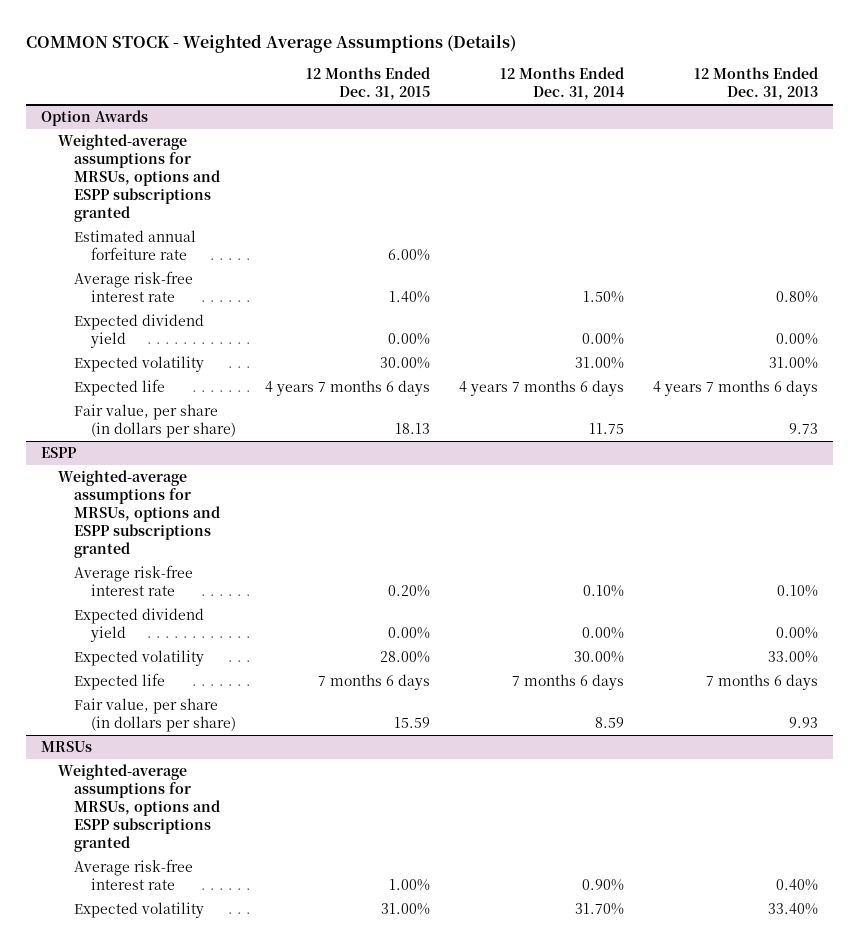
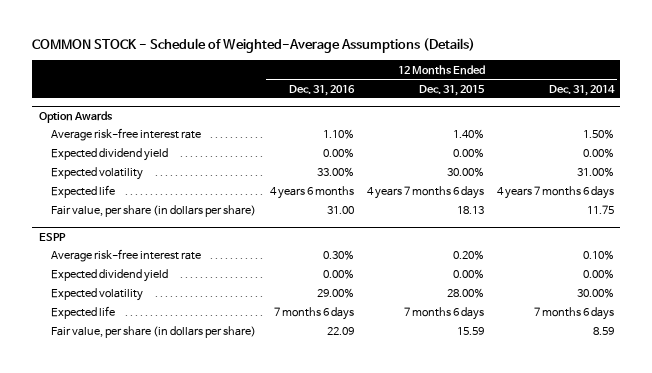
- COMMON STOCK - Weighted Average Assumptions (Details)
+ COMMON STOCK - Schedule of Weighted-Average Assumptions (Details)
- | 12 Months Ended Dec. 31, 2015 | 12 Months Ended Dec. 31, 2014 | 12 Months Ended Dec. 31, 2013
+ | 12 Months Ended Dec. 31, 2016 | 12 Months Ended Dec. 31, 2015 | 12 Months Ended Dec. 31, 2014
@ Option Awards
- Weighted-average assumptions for MRSUs, options and ESPP subscriptions granted
- Estimated annual forfeiture rate | 6.00% | |
@ ESPP
- Weighted-average assumptions for MRSUs, options and ESPP subscriptions granted
- MRSUs
- Weighted-average assumptions for MRSUs, options and ESPP subscriptions granted
- Average risk-free interest rate | 1.00% | 0.90% | 0.40%
- Expected volatility | 31.00% | 31.70% | 33.40%

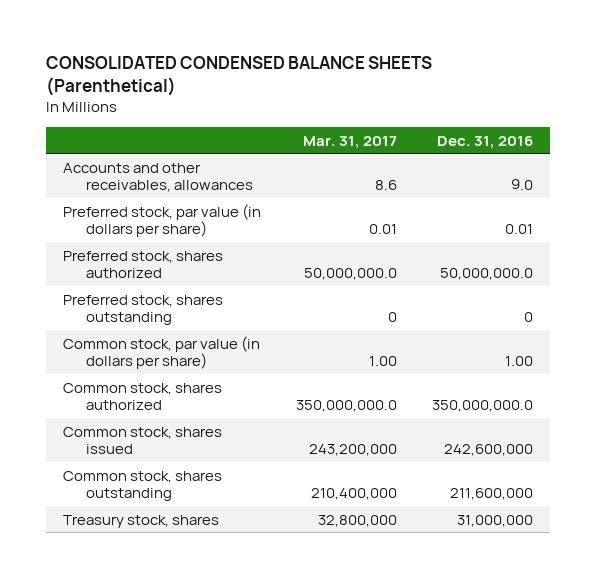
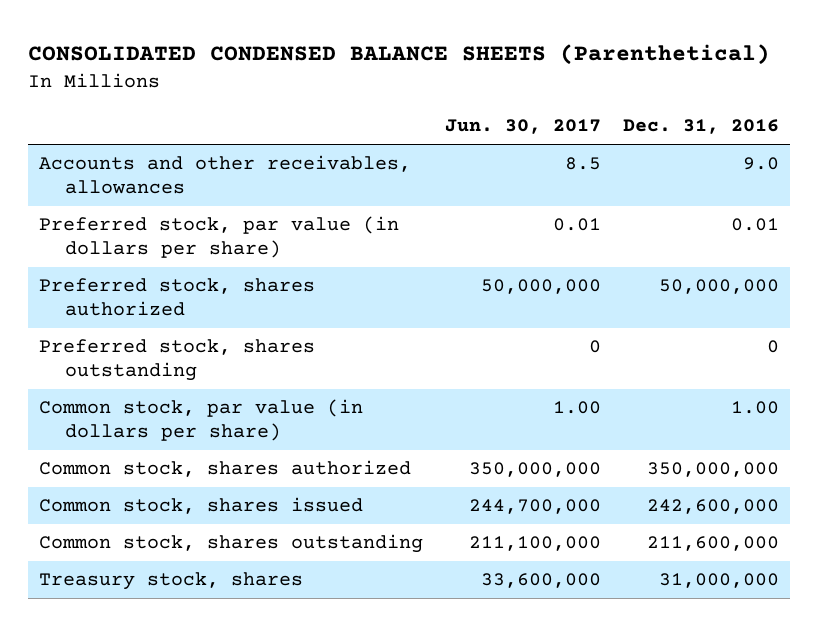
- | Mar. 31, 2017 | Dec. 31, 2016
+ | Jun. 30, 2017 | Dec. 31, 2016
- Preferred stock, shares authorized | 50,000,000.0 | 50,000,000.0
+ Preferred stock, shares authorized | 50,000,000 | 50,000,000
- Common stock, shares authorized | 350,000,000.0 | 350,000,000.0
+ Common stock, shares authorized | 350,000,000 | 350,000,000

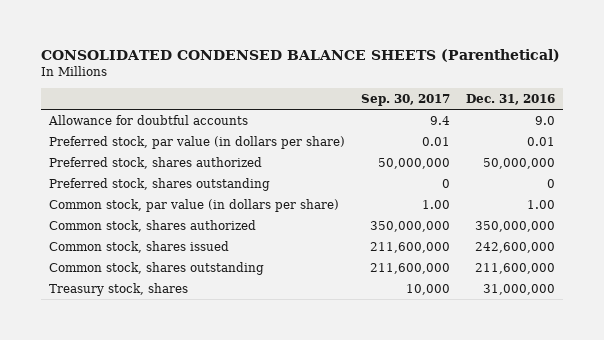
- | Jun. 30, 2017 | Dec. 31, 2016
+ | Sep. 30, 2017 | Dec. 31, 2016
- Accounts and other receivables, allowances | 8.5 | 9.0
+ Allowance for doubtful accounts | 9.4 | 9.0

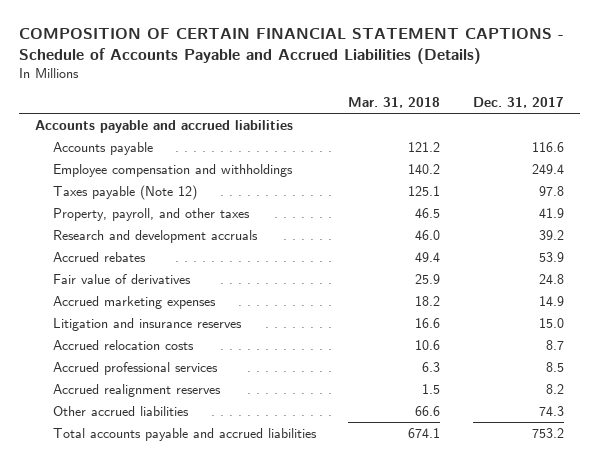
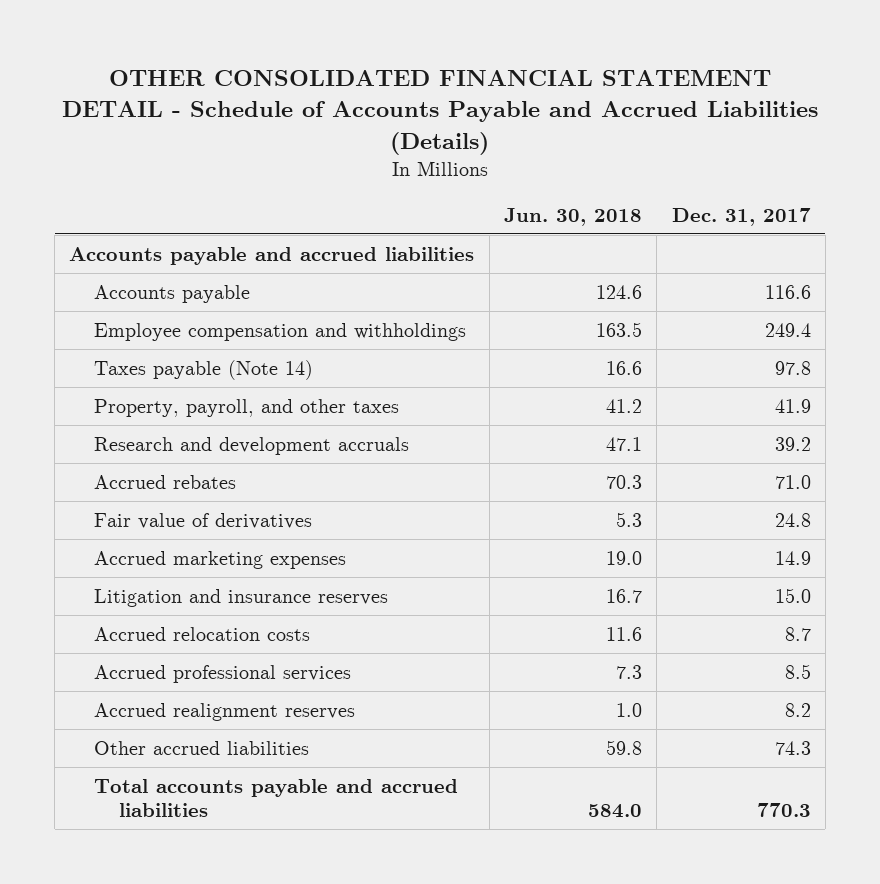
- COMPOSITION OF CERTAIN FINANCIAL STATEMENT CAPTIONS - Schedule of Accounts Payable and Accrued Liabilities (Details)
+ OTHER CONSOLIDATED FINANCIAL STATEMENT DETAIL - Schedule of Accounts Payable and Accrued Liabilities (Details)
- | Mar. 31, 2018 | Dec. 31, 2017
+ | Jun. 30, 2018 | Dec. 31, 2017
- Taxes payable (Note 12) | 125.1 | 97.8
+ Taxes payable (Note 14) | 16.6 | 97.8
- Accrued rebates | 49.4 | 53.9
+ Accrued rebates | 70.3 | 71.0
- Total accounts payable and accrued liabilities | 674.1 | 753.2
+ Total accounts payable and accrued liabilities | 584.0 | 770.3

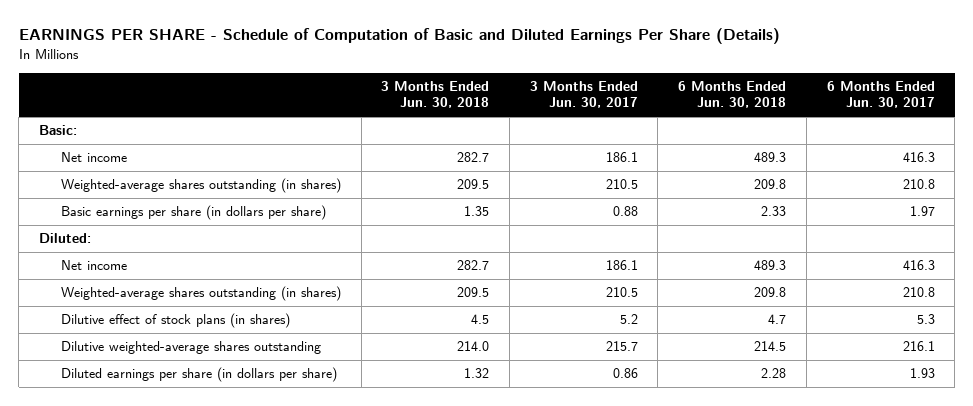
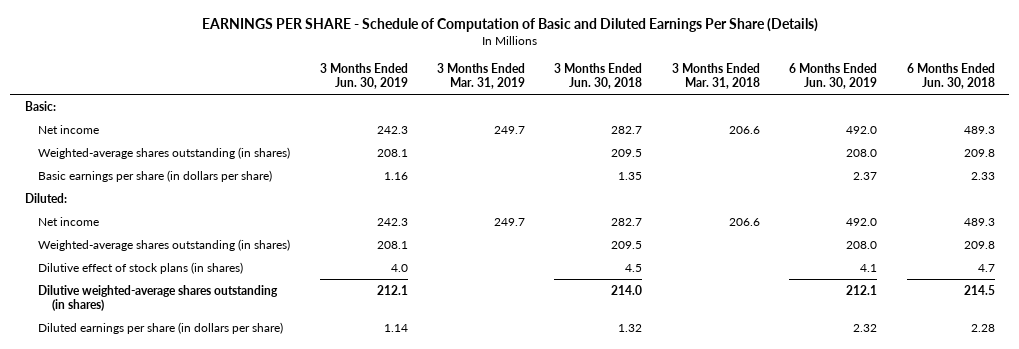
- | 3 Months Ended Jun. 30, 2018 | 3 Months Ended Jun. 30, 2017 | 6 Months Ended Jun. 30, 2018 | 6 Months Ended Jun. 30, 2017
+ | 3 Months Ended Jun. 30, 2019 | 3 Months Ended Mar. 31, 2019 | 3 Months Ended Jun. 30, 2018 | 3 Months Ended Mar. 31, 2018 | 6 Months Ended Jun. 30, 2019 | 6 Months Ended Jun. 30, 2018
- Dilutive weighted-average shares outstanding | 214.0 | 215.7 | 214.5 | 216.1
+ Dilutive weighted-average shares outstanding (in shares) | 212.1 | | 214.0 | | 212.1 | 214.5

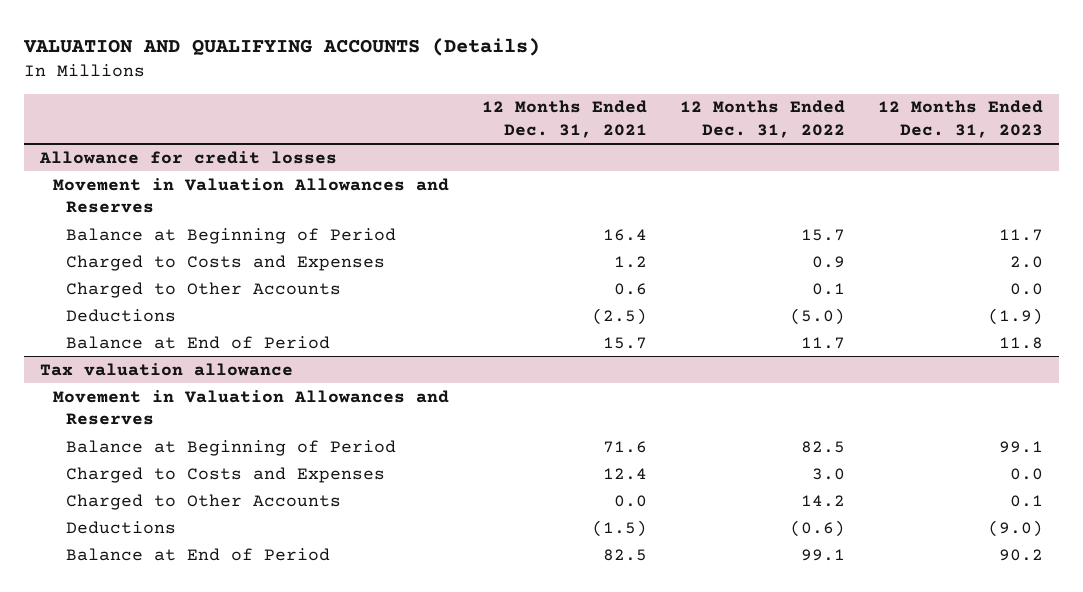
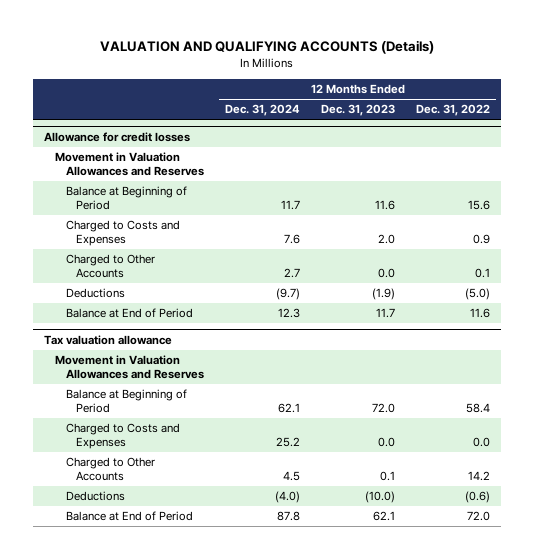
- | 12 Months Ended Dec. 31, 2021 | 12 Months Ended Dec. 31, 2022 | 12 Months Ended Dec. 31, 2023
+ | 12 Months Ended Dec. 31, 2024 | 12 Months Ended Dec. 31, 2023 | 12 Months Ended Dec. 31, 2022
@ Allowance for credit losses
- Balance at Beginning of Period | 16.4 | 15.7 | 11.7
+ Balance at Beginning of Period | 11.7 | 11.6 | 15.6
- Balance at End of Period | 15.7 | 11.7 | 11.8
+ Balance at End of Period | 12.3 | 11.7 | 11.6
@ Tax valuation allowance
- Balance at Beginning of Period | 71.6 | 82.5 | 99.1
- Charged to Costs and Expenses | 12.4 | 3.0 | 0.0
+ Balance at Beginning of Period | 62.1 | 72.0 | 58.4
+ Charged to Costs and Expenses | 25.2 | 0.0 | 0.0
- Deductions | (1.5) | (0.6) | (9.0)
- Balance at End of Period | 82.5 | 99.1 | 90.2
+ Deductions | (4.0) | (10.0) | (0.6)
+ Balance at End of Period | 87.8 | 62.1 | 72.0

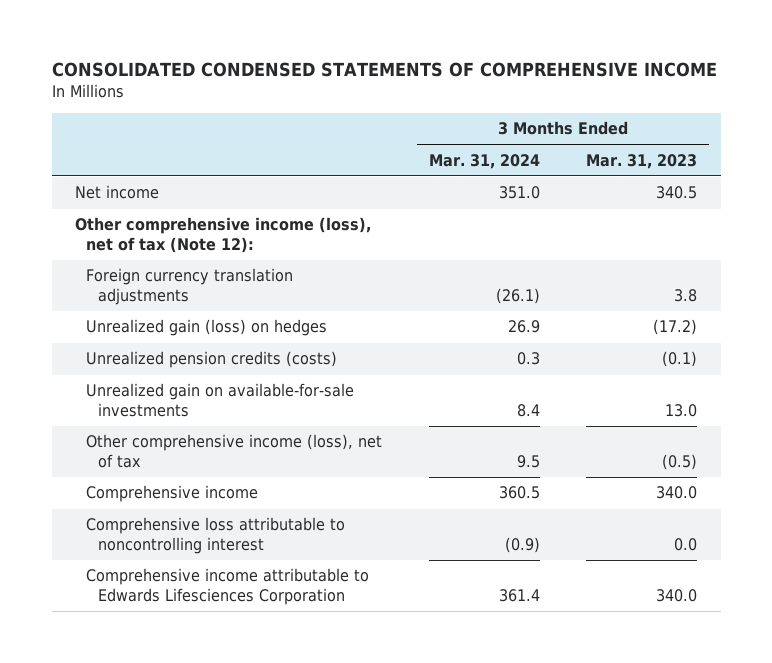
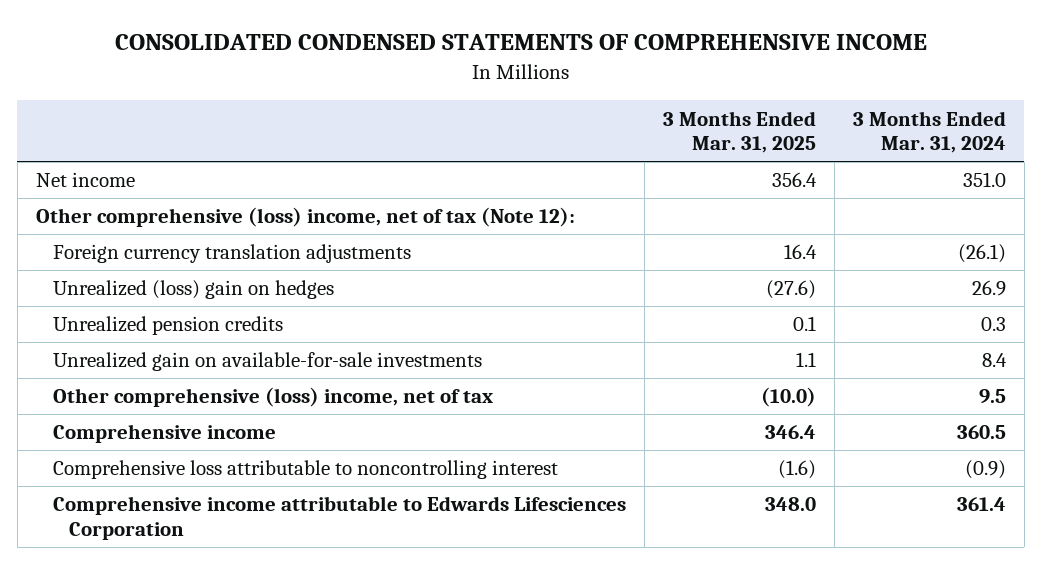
- | 3 Months Ended Mar. 31, 2024 | 3 Months Ended Mar. 31, 2023
+ | 3 Months Ended Mar. 31, 2025 | 3 Months Ended Mar. 31, 2024
- Other comprehensive income (loss), net of tax (Note 12):
+ Other comprehensive (loss) income, net of tax (Note 12):
- Unrealized gain (loss) on hedges | 26.9 | (17.2)
- Unrealized pension credits (costs) | 0.3 | (0.1)
+ Unrealized (loss) gain on hedges | (27.6) | 26.9
+ Unrealized pension credits | 0.1 | 0.3
- Other comprehensive income (loss), net of tax | 9.5 | (0.5)
+ Other comprehensive (loss) income, net of tax | (10.0) | 9.5

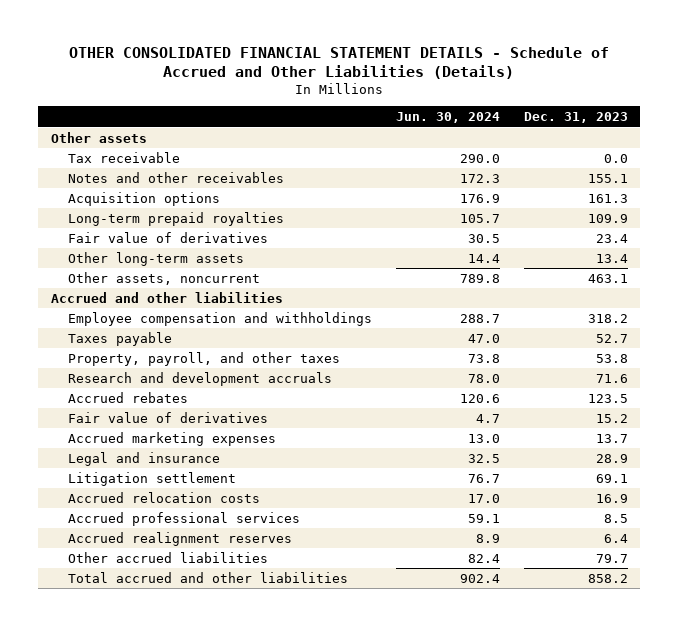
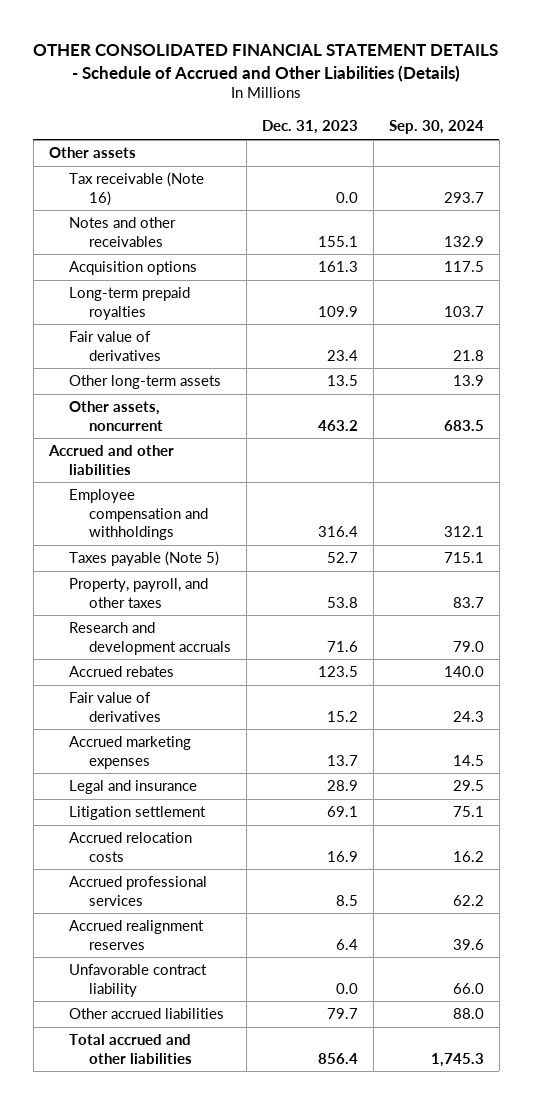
- | Jun. 30, 2024 | Dec. 31, 2023
+ | Dec. 31, 2023 | Sep. 30, 2024
- Tax receivable | 290.0 | 0.0
+ Tax receivable (Note 16) | 0.0 | 293.7
- Other long-term assets | 14.4 | 13.4
- Other assets, noncurrent | 789.8 | 463.1
+ Other long-term assets | 13.5 | 13.9
+ Other assets, noncurrent | 463.2 | 683.5
- Employee compensation and withholdings | 288.7 | 318.2
- Taxes payable | 47.0 | 52.7
+ Employee compensation and withholdings | 316.4 | 312.1
+ Taxes payable (Note 5) | 52.7 | 715.1
+ Unfavorable contract liability | 0.0 | 66.0
- Total accrued and other liabilities | 902.4 | 858.2
+ Total accrued and other liabilities | 856.4 | 1,745.3

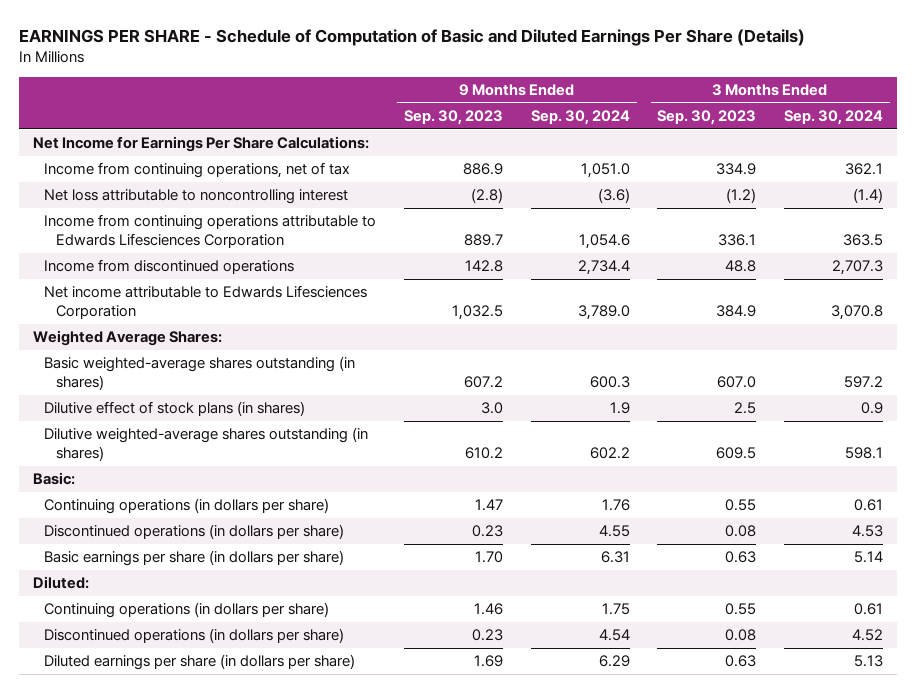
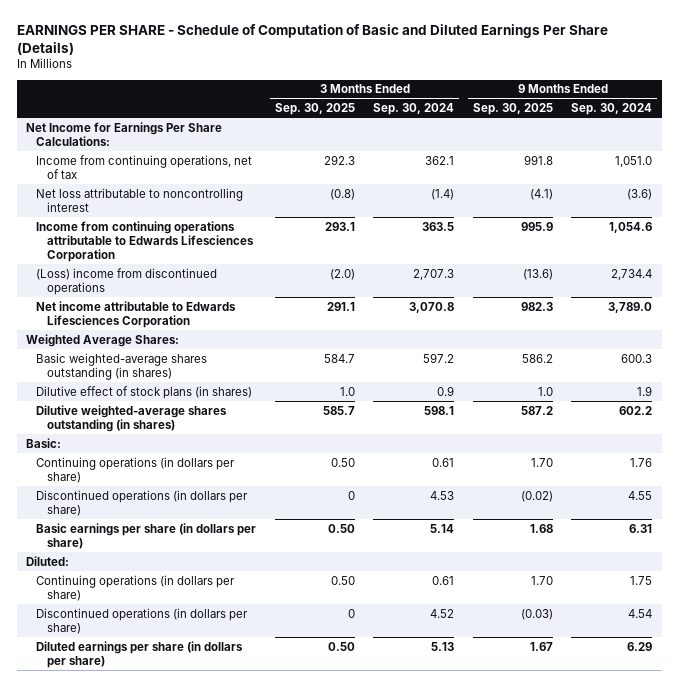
- | 9 Months Ended Sep. 30, 2023 | 9 Months Ended Sep. 30, 2024 | 3 Months Ended Sep. 30, 2023 | 3 Months Ended Sep. 30, 2024
+ | 3 Months Ended Sep. 30, 2025 | 3 Months Ended Sep. 30, 2024 | 9 Months Ended Sep. 30, 2025 | 9 Months Ended Sep. 30, 2024
- Income from discontinued operations | 142.8 | 2,734.4 | 48.8 | 2,707.3
+ (Loss) income from discontinued operations | (2.0) | 2,707.3 | (13.6) | 2,734.4

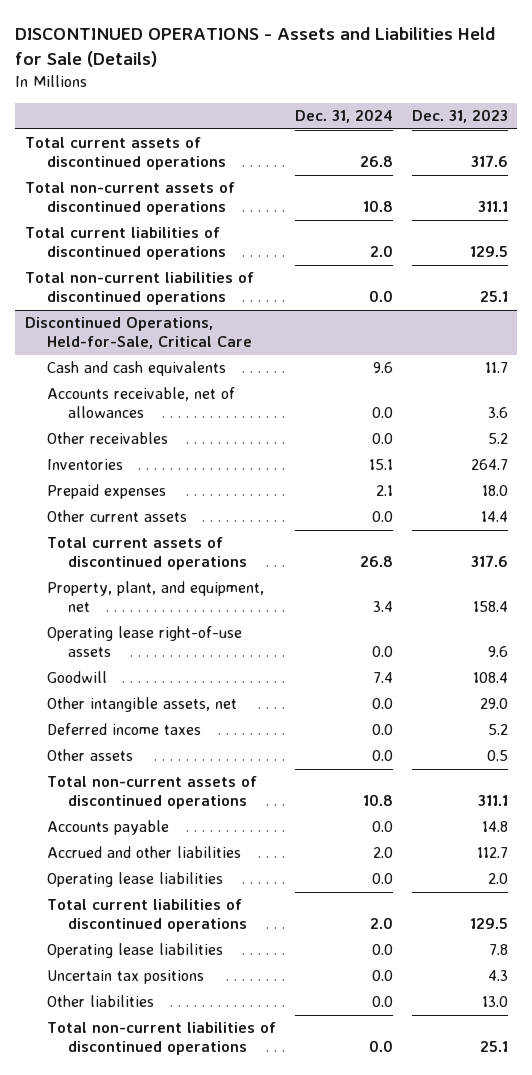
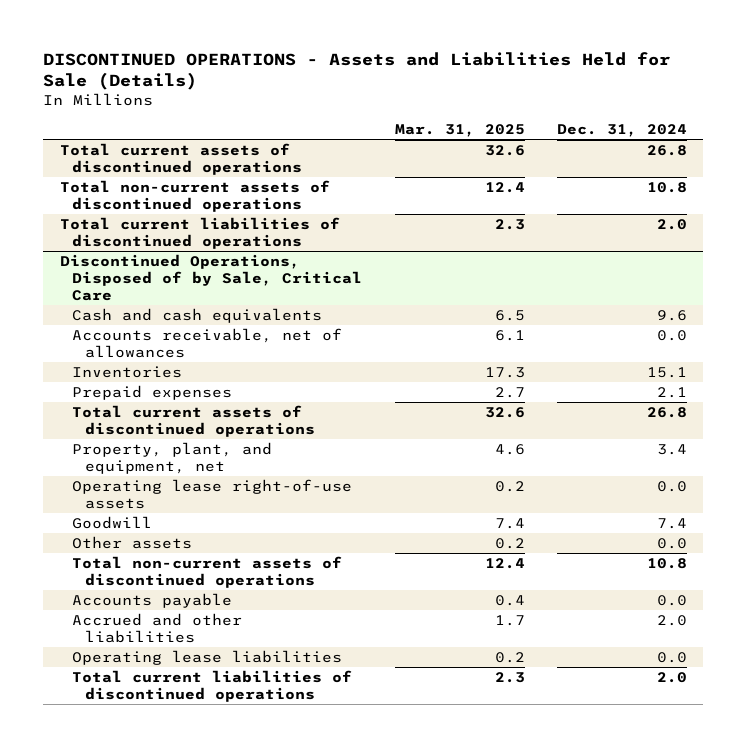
- | Dec. 31, 2024 | Dec. 31, 2023
+ | Mar. 31, 2025 | Dec. 31, 2024
- Total non-current liabilities of discontinued operations | 0.0 | 25.1
- Discontinued Operations, Held-for-Sale, Critical Care
+ Discontinued Operations, Disposed of by Sale, Critical Care
- Other receivables | 0.0 | 5.2
- Other current assets | 0.0 | 14.4
- Other intangible assets, net | 0.0 | 29.0
- Deferred income taxes | 0.0 | 5.2
- Operating lease liabilities | 0.0 | 7.8
- Uncertain tax positions | 0.0 | 4.3
- Other liabilities | 0.0 | 13.0
- Total non-current liabilities of discontinued operations | 0.0 | 25.1

